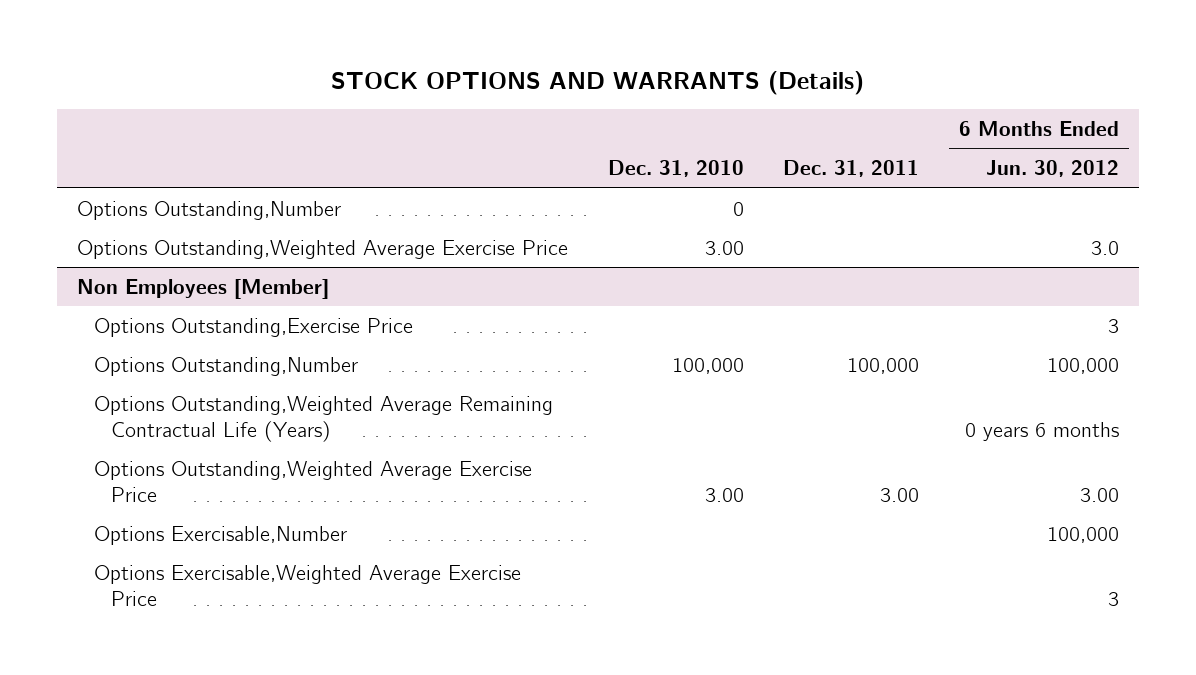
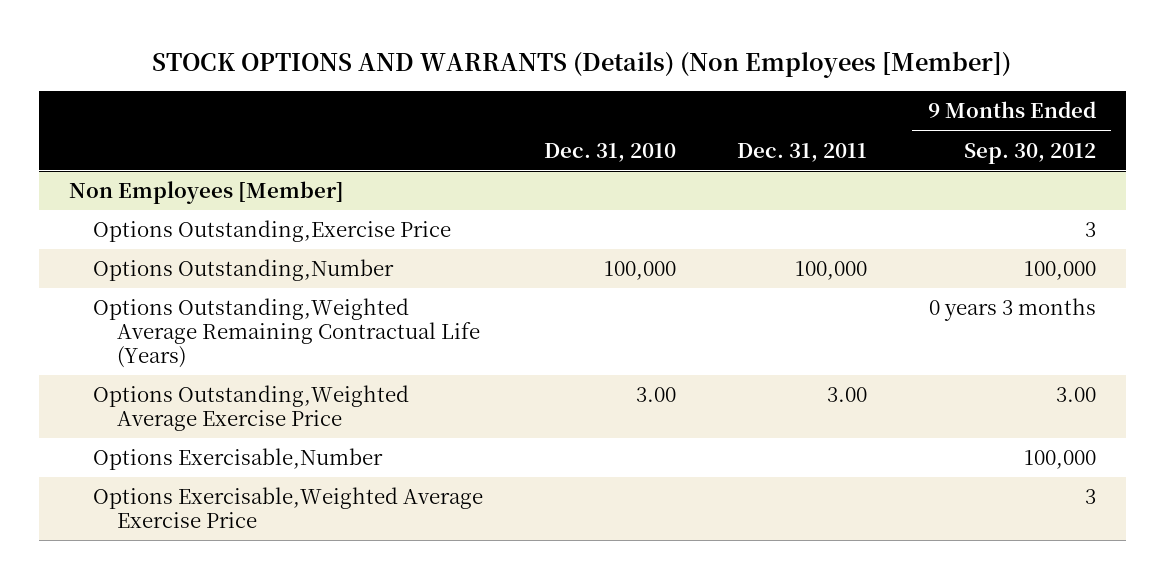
- STOCK OPTIONS AND WARRANTS (Details)
+ STOCK OPTIONS AND WARRANTS (Details) (Non Employees [Member])
- | Dec. 31, 2010 | Dec. 31, 2011 | 6 Months Ended Jun. 30, 2012
+ | Dec. 31, 2010 | Dec. 31, 2011 | 9 Months Ended Sep. 30, 2012
- Options Outstanding,Number | 0 | |
- Options Outstanding,Weighted Average Exercise Price | 3.00 | | 3.0

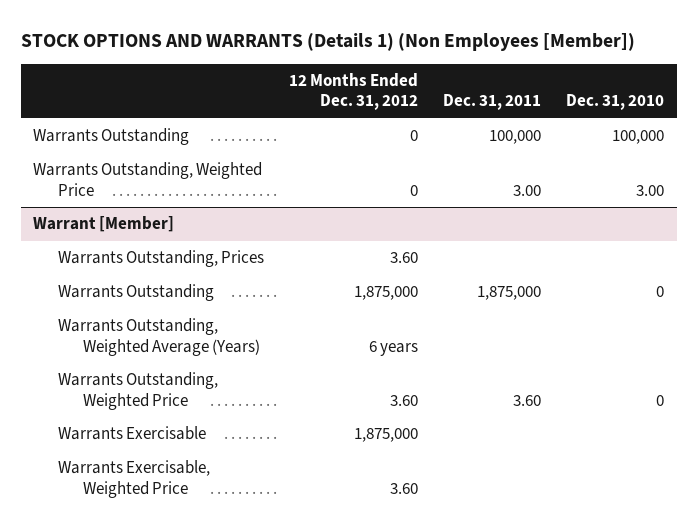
- STOCK OPTIONS AND WARRANTS (Details) (Non Employees [Member])
+ STOCK OPTIONS AND WARRANTS (Details 1) (Non Employees [Member])
- | Dec. 31, 2010 | Dec. 31, 2011 | 9 Months Ended Sep. 30, 2012
+ | 12 Months Ended Dec. 31, 2012 | Dec. 31, 2011 | Dec. 31, 2010
- Non Employees [Member]
- Options Outstanding,Exercise Price | | | 3
- Options Outstanding,Number | 100,000 | 100,000 | 100,000
- Options Outstanding,Weighted Average Remaining Contractual Life (Years) | | | 0 years 3 months
- Options Outstanding,Weighted Average Exercise Price | 3.00 | 3.00 | 3.00
- Options Exercisable,Number | | | 100,000
- Options Exercisable,Weighted Average Exercise Price | | | 3
+ Warrants Outstanding | 0 | 100,000 | 100,000
+ Warrants Outstanding, Weighted Price | 0 | 3.00 | 3.00
+ Warrant [Member]
+ Warrants Outstanding, Prices | 3.60 | |
+ Warrants Outstanding | 1,875,000 | 1,875,000 | 0
+ Warrants Outstanding, Weighted Average (Years) | 6 years | |
+ Warrants Outstanding, Weighted Price | 3.60 | 3.60 | 0
+ Warrants Exercisable | 1,875,000 | |
+ Warrants Exercisable, Weighted Price | 3.60 | |

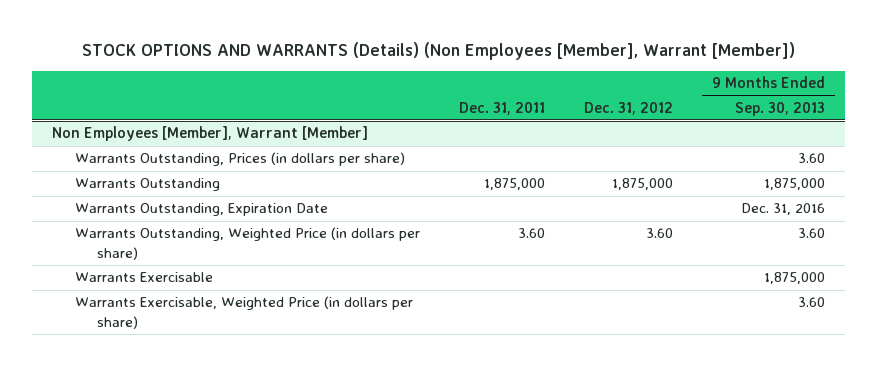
- STOCK OPTIONS AND WARRANTS (Details 1) (Non Employees [Member])
+ STOCK OPTIONS AND WARRANTS (Details) (Non Employees [Member], Warrant [Member])
- | 12 Months Ended Dec. 31, 2012 | Dec. 31, 2011 | Dec. 31, 2010
+ | Dec. 31, 2011 | Dec. 31, 2012 | 9 Months Ended Sep. 30, 2013
- Warrants Outstanding | 0 | 100,000 | 100,000
- Warrants Outstanding, Weighted Price | 0 | 3.00 | 3.00
- Warrant [Member]
- Warrants Outstanding, Prices | 3.60 | |
+ Non Employees [Member], Warrant [Member]
+ Warrants Outstanding, Prices (in dollars per share) | | | 3.60
- Warrants Outstanding, Weighted Average (Years) | 6 years | |
- Warrants Outstanding, Weighted Price | 3.60 | 3.60 | 0
+ Warrants Outstanding, Expiration Date | | | Dec. 31, 2016
+ Warrants Outstanding, Weighted Price (in dollars per share) | 3.60 | 3.60 | 3.60
- Warrants Exercisable, Weighted Price | 3.60 | |
+ Warrants Exercisable, Weighted Price (in dollars per share) | | | 3.60

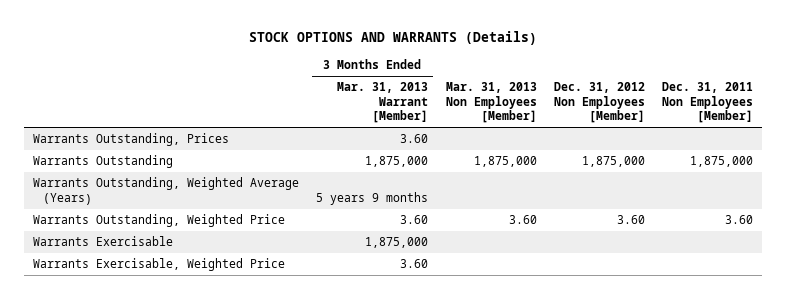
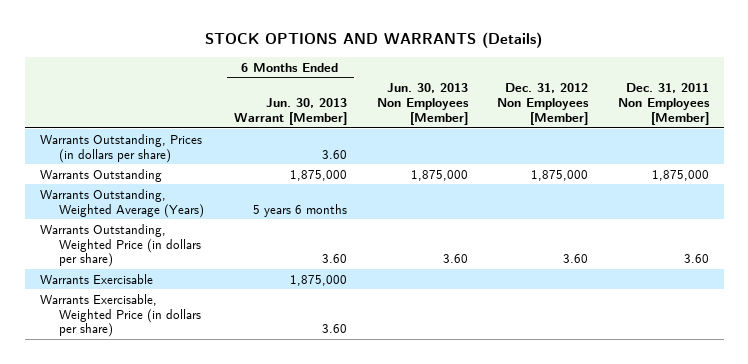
- | 3 Months Ended Mar. 31, 2013 Warrant [Member] | Mar. 31, 2013 Non Employees [Member] | Dec. 31, 2012 Non Employees [Member] | Dec. 31, 2011 Non Employees [Member]
+ | 6 Months Ended Jun. 30, 2013 Warrant [Member] | Jun. 30, 2013 Non Employees [Member] | Dec. 31, 2012 Non Employees [Member] | Dec. 31, 2011 Non Employees [Member]
- Warrants Outstanding, Prices | 3.60 | | |
+ Warrants Outstanding, Prices (in dollars per share) | 3.60 | | |
- Warrants Outstanding, Weighted Price | 3.60 | 3.60 | 3.60 | 3.60
+ Warrants Outstanding, Weighted Price (in dollars per share) | 3.60 | 3.60 | 3.60 | 3.60
- Warrants Exercisable, Weighted Price | 3.60 | | |
+ Warrants Exercisable, Weighted Price (in dollars per share) | 3.60 | | |

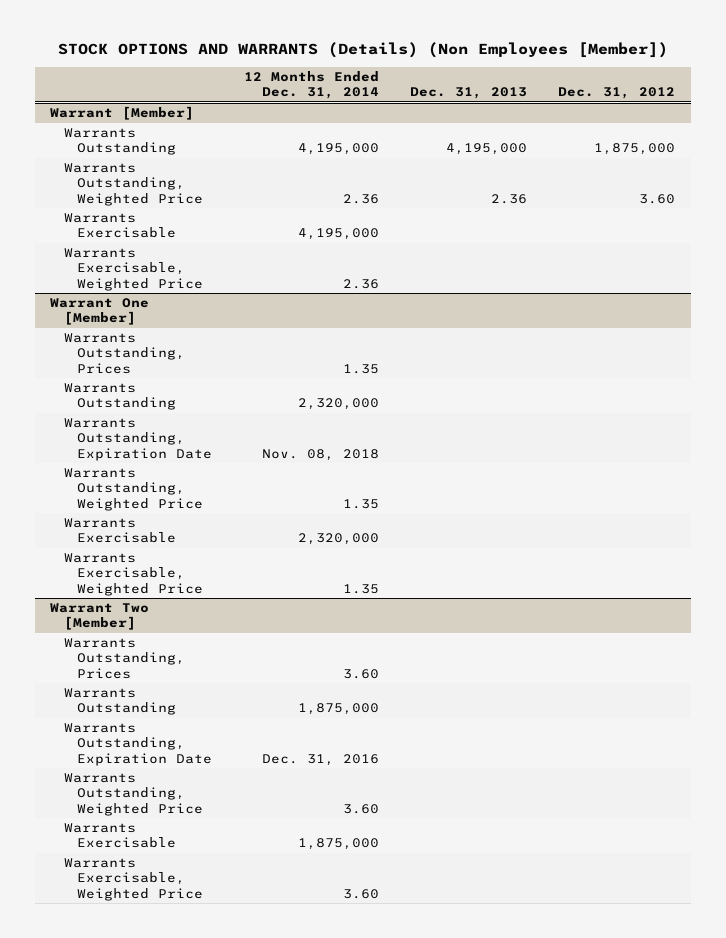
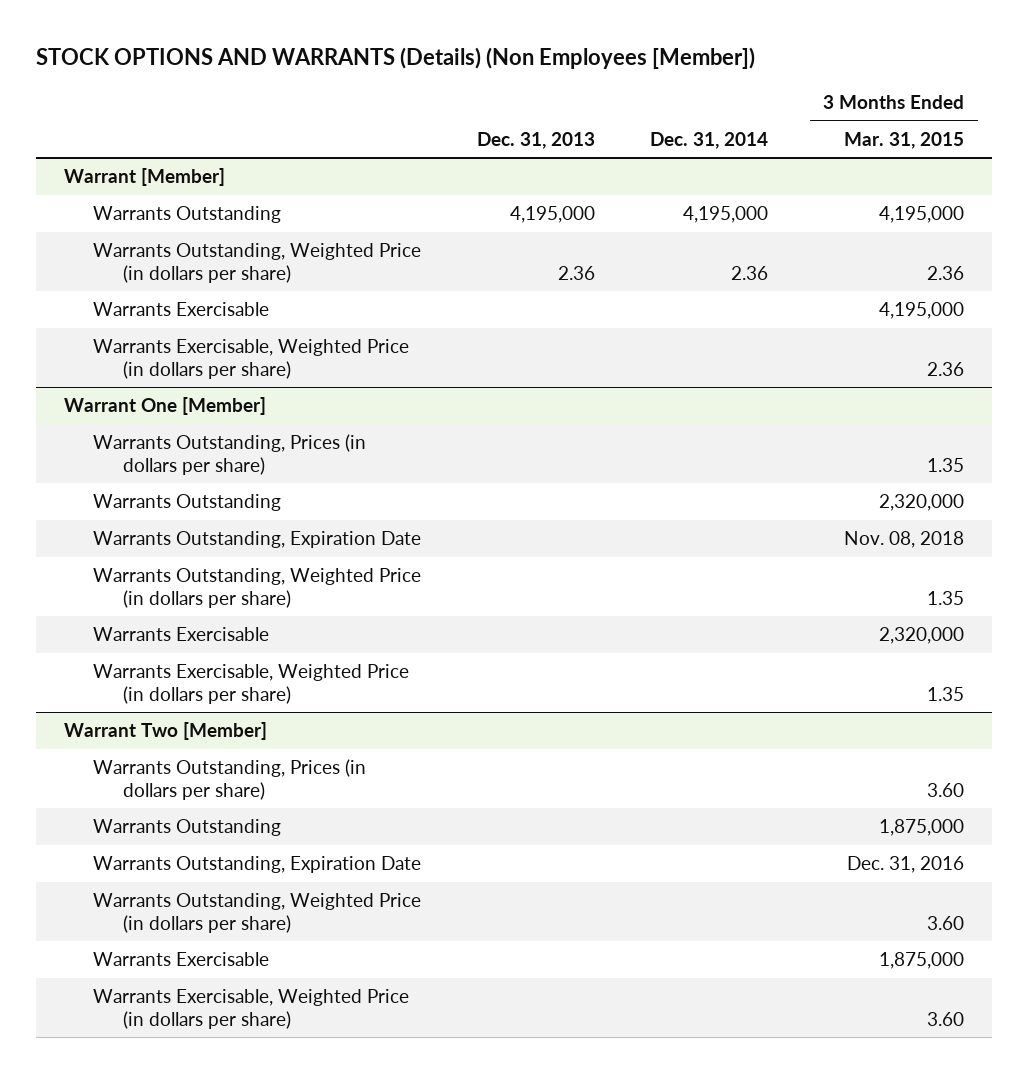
- | 12 Months Ended Dec. 31, 2014 | Dec. 31, 2013 | Dec. 31, 2012
+ | Dec. 31, 2013 | Dec. 31, 2014 | 3 Months Ended Mar. 31, 2015
@ Warrant [Member]
- Warrants Outstanding, Weighted Price | 2.36 | 2.36 | 3.60
+ Warrants Outstanding, Weighted Price (in dollars per share) | 2.36 | 2.36 | 2.36
- Warrants Exercisable, Weighted Price | 2.36 | |
+ Warrants Exercisable, Weighted Price (in dollars per share) | | | 2.36
@ Warrant One [Member]
- Warrants Outstanding, Prices | 1.35 | |
+ Warrants Outstanding, Prices (in dollars per share) | | | 1.35
- Warrants Outstanding, Weighted Price | 1.35 | |
+ Warrants Outstanding, Weighted Price (in dollars per share) | | | 1.35
- Warrants Exercisable, Weighted Price | 1.35 | |
+ Warrants Exercisable, Weighted Price (in dollars per share) | | | 1.35
@ Warrant Two [Member]
- Warrants Outstanding, Prices | 3.60 | |
+ Warrants Outstanding, Prices (in dollars per share) | | | 3.60
- Warrants Outstanding, Weighted Price | 3.60 | |
+ Warrants Outstanding, Weighted Price (in dollars per share) | | | 3.60
- Warrants Exercisable, Weighted Price | 3.60 | |
+ Warrants Exercisable, Weighted Price (in dollars per share) | | | 3.60

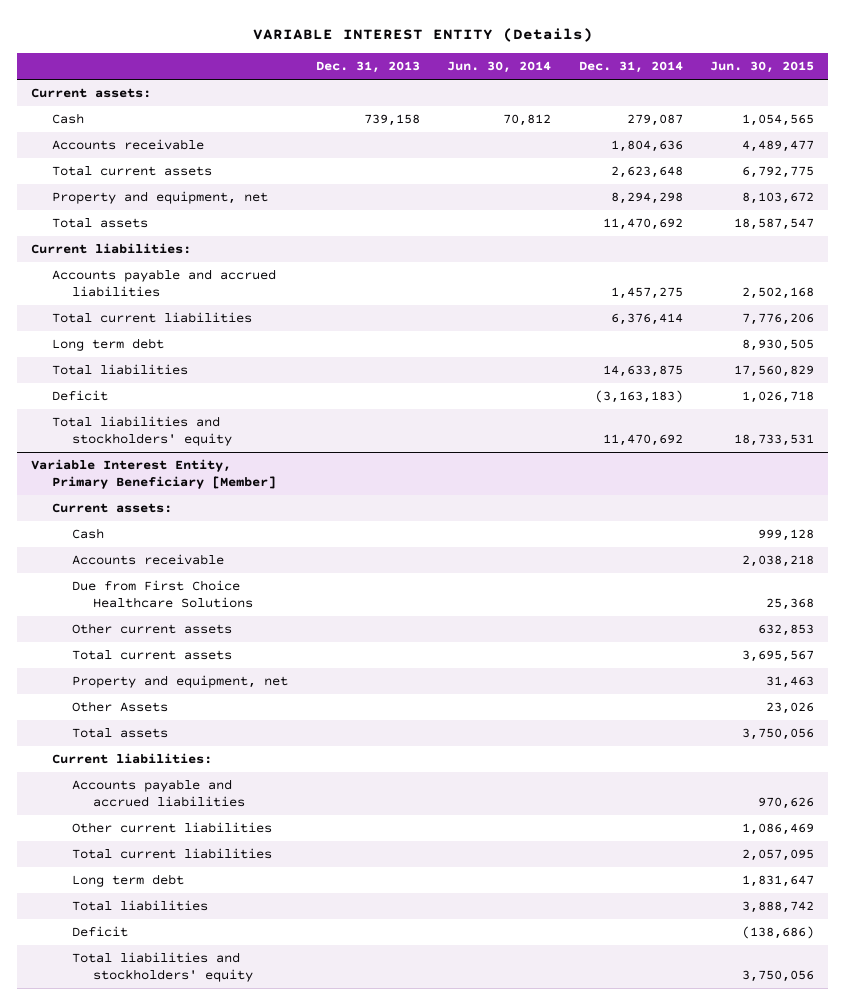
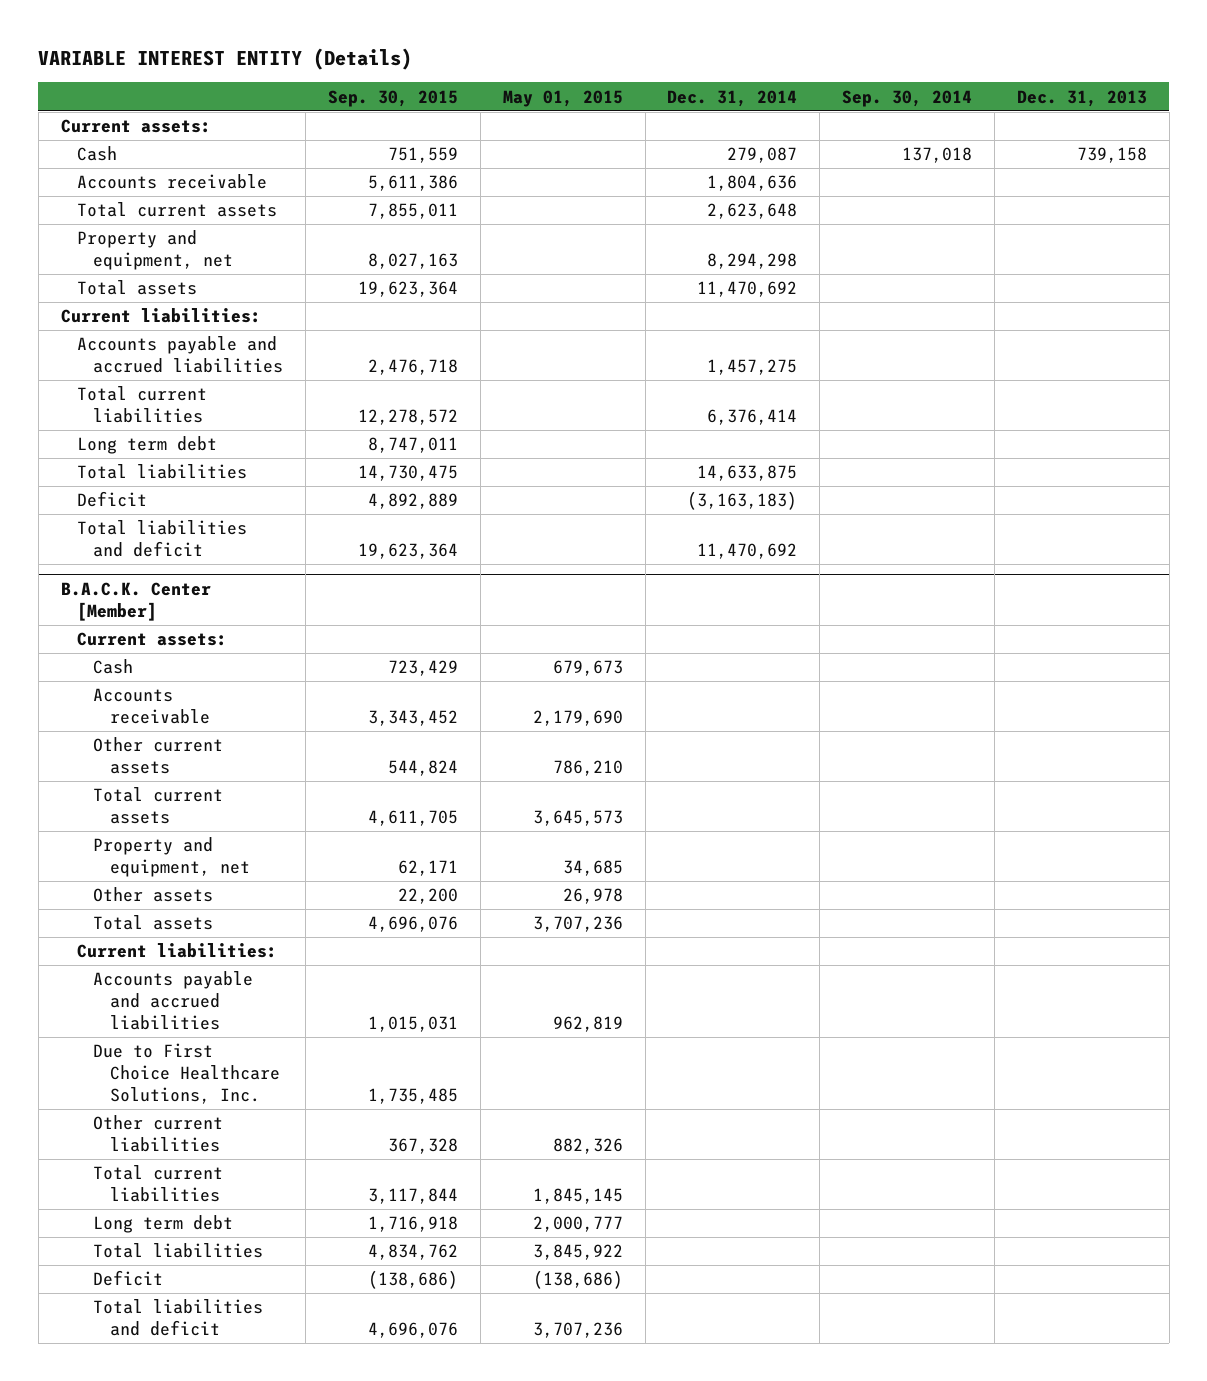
- | Dec. 31, 2013 | Jun. 30, 2014 | Dec. 31, 2014 | Jun. 30, 2015
+ | Sep. 30, 2015 | May 01, 2015 | Dec. 31, 2014 | Sep. 30, 2014 | Dec. 31, 2013
- Total liabilities and stockholders' equity | | | 11,470,692 | 18,733,531
- Variable Interest Entity, Primary Beneficiary [Member]
+ Total liabilities and deficit | 19,623,364 | | 11,470,692 | |
+ B.A.C.K. Center [Member]
- Due from First Choice Healthcare Solutions | | | | 25,368
- Other Assets | | | | 23,026
+ Other assets | 22,200 | 26,978 | | |
+ Due to First Choice Healthcare Solutions, Inc. | 1,735,485 | | | |
- Total liabilities and stockholders' equity | | | | 3,750,056
+ Total liabilities and deficit | 4,696,076 | 3,707,236 | | |

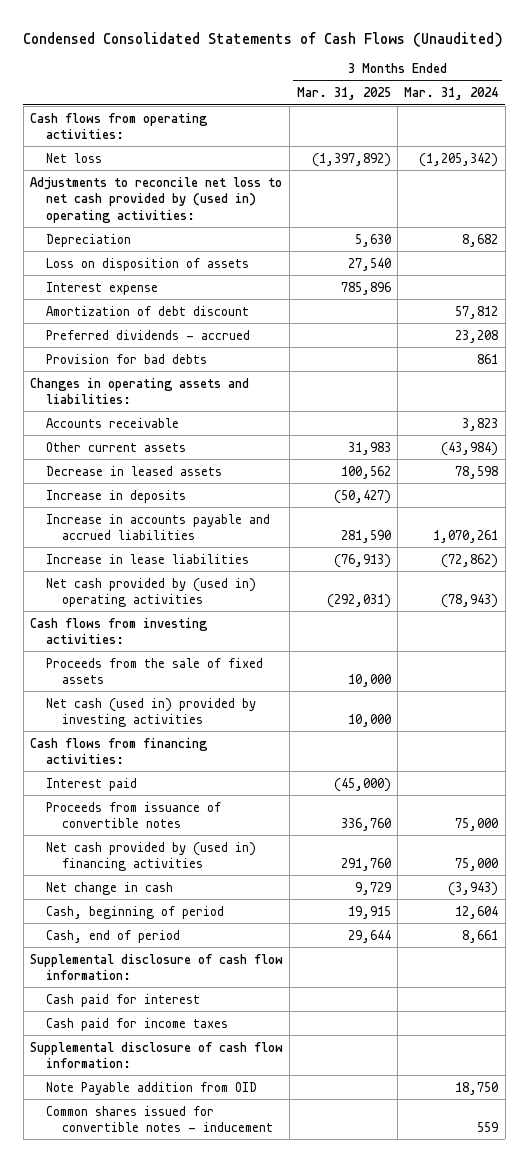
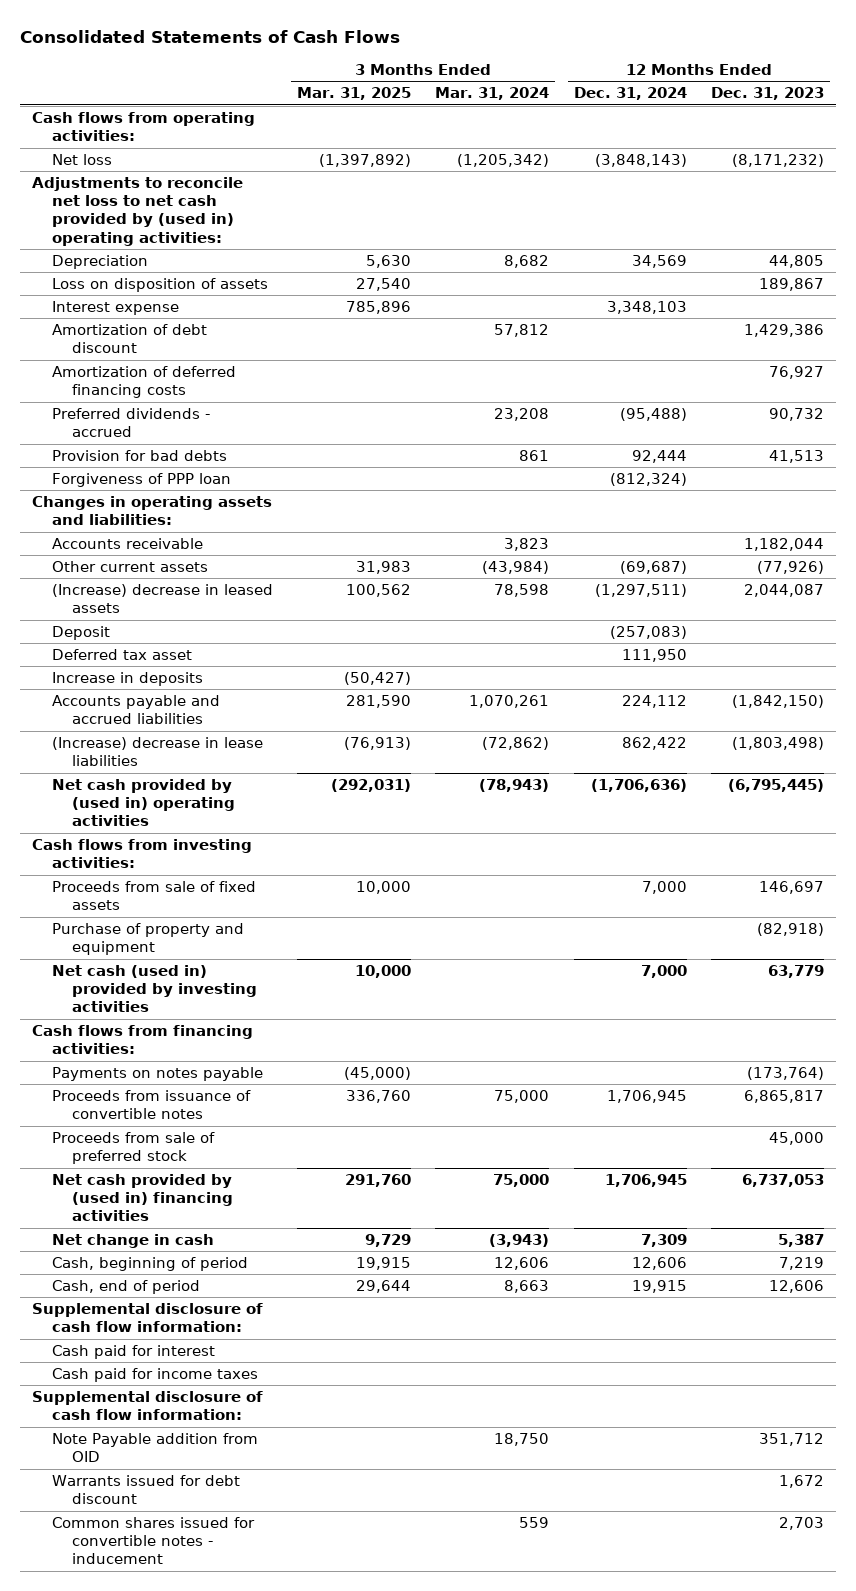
- Condensed Consolidated Statements of Cash Flows (Unaudited)
+ Consolidated Statements of Cash Flows
- | 3 Months Ended Mar. 31, 2025 | 3 Months Ended Mar. 31, 2024
+ | 3 Months Ended Mar. 31, 2025 | 3 Months Ended Mar. 31, 2024 | 12 Months Ended Dec. 31, 2024 | 12 Months Ended Dec. 31, 2023
+ Amortization of deferred financing costs | | | | 76,927
+ Forgiveness of PPP loan | | | (812,324) |
- Decrease in leased assets | 100,562 | 78,598
+ (Increase) decrease in leased assets | 100,562 | 78,598 | (1,297,511) | 2,044,087
+ Deposit | | | (257,083) |
+ Deferred tax asset | | | 111,950 |
- Increase in accounts payable and accrued liabilities | 281,590 | 1,070,261
- Increase in lease liabilities | (76,913) | (72,862)
+ Accounts payable and accrued liabilities | 281,590 | 1,070,261 | 224,112 | (1,842,150)
+ (Increase) decrease in lease liabilities | (76,913) | (72,862) | 862,422 | (1,803,498)
- Proceeds from the sale of fixed assets | 10,000 |
+ Proceeds from sale of fixed assets | 10,000 | | 7,000 | 146,697
+ Purchase of property and equipment | | | | (82,918)
- Interest paid | (45,000) |
+ Payments on notes payable | (45,000) | | | (173,764)
+ Proceeds from sale of preferred stock | | | | 45,000
- Cash, beginning of period | 19,915 | 12,604
- Cash, end of period | 29,644 | 8,661
+ Cash, beginning of period | 19,915 | 12,606 | 12,606 | 7,219
+ Cash, end of period | 29,644 | 8,663 | 19,915 | 12,606
+ Warrants issued for debt discount | | | | 1,672

